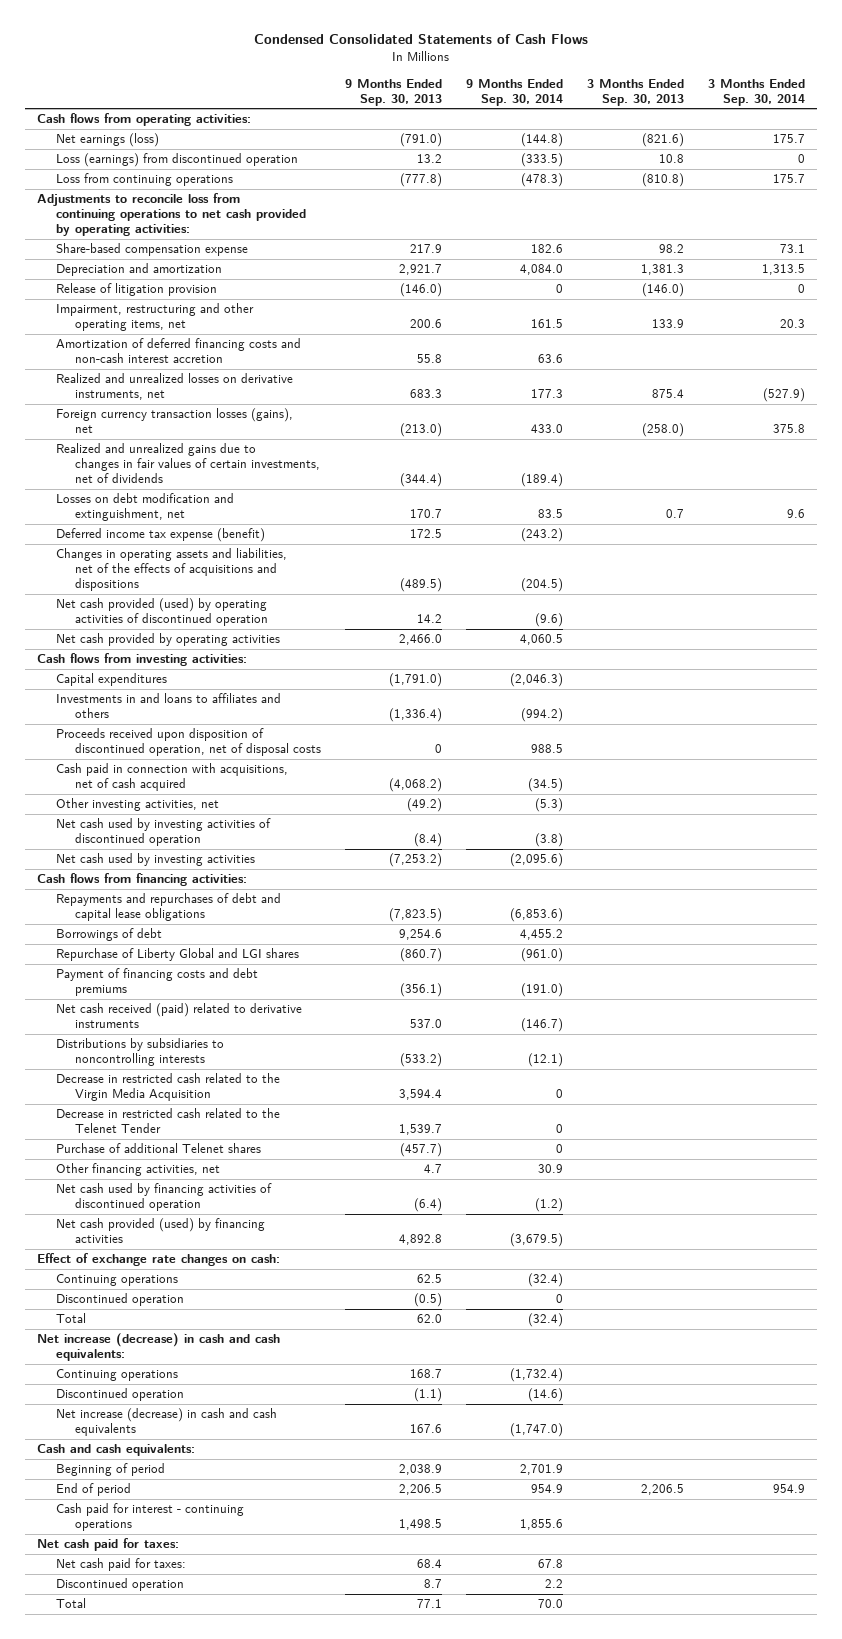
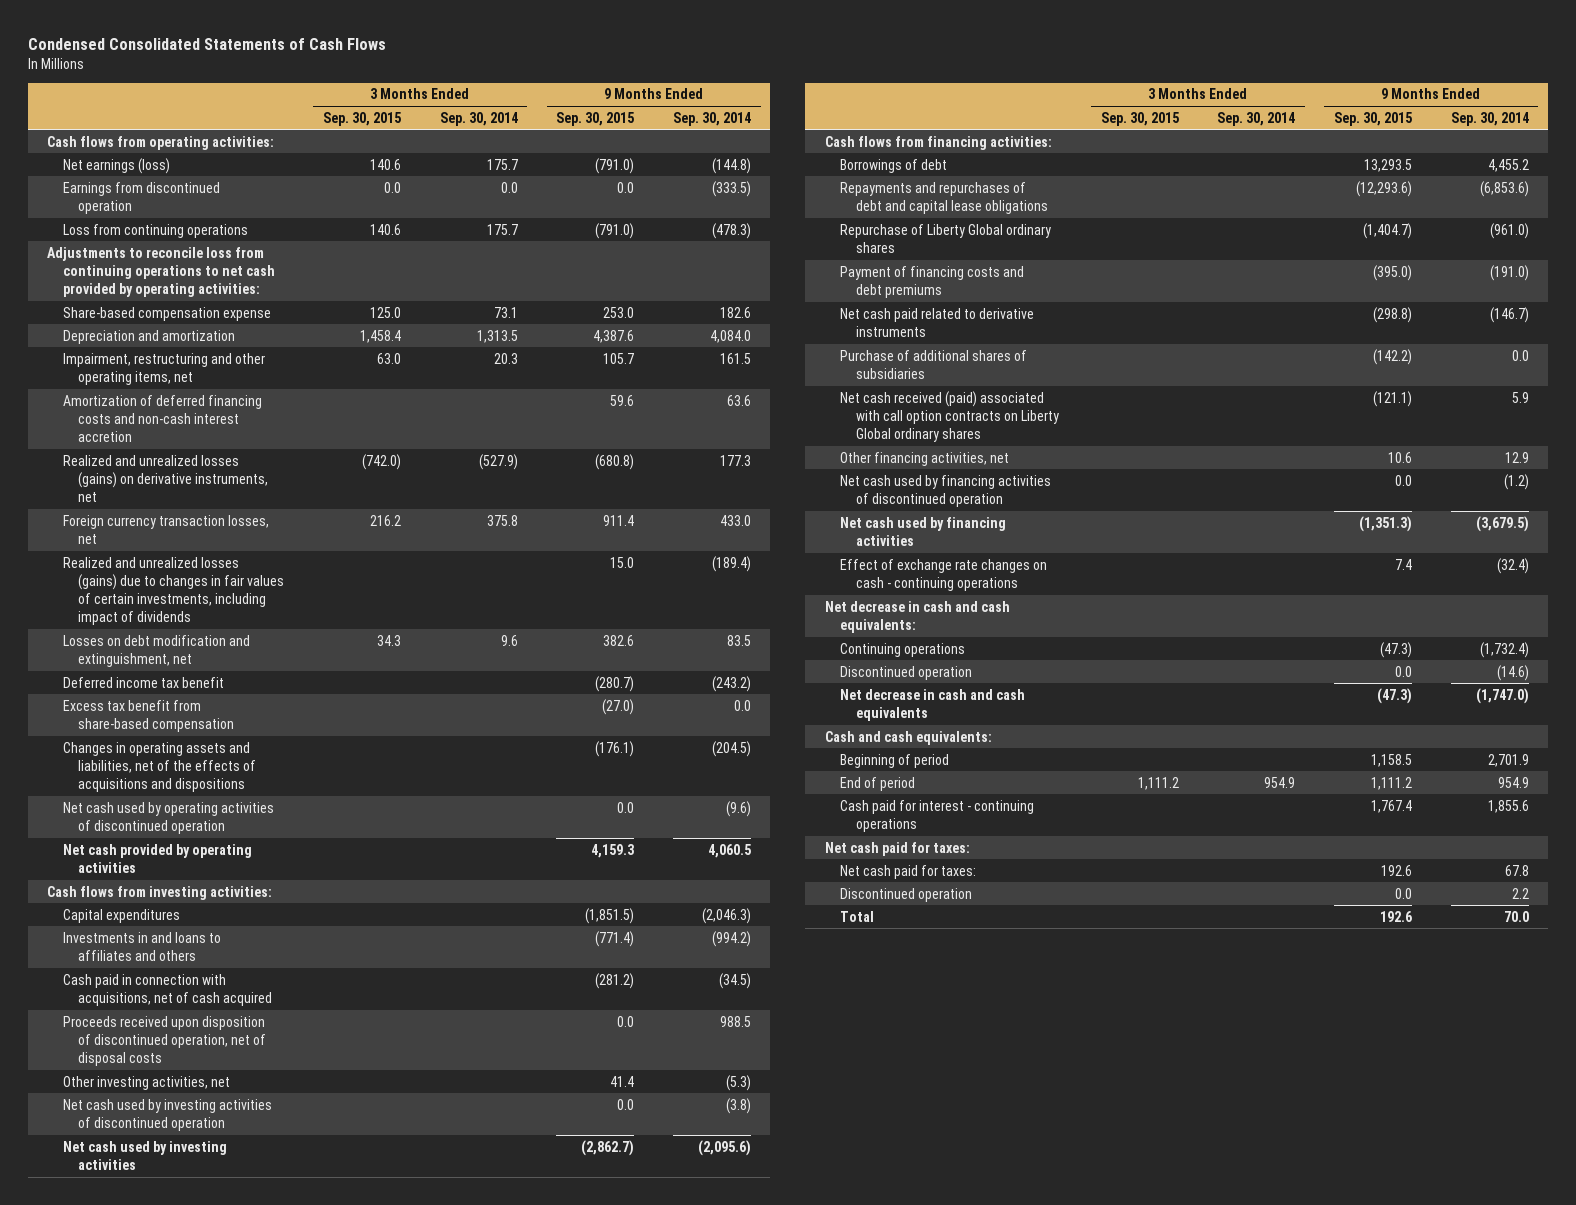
- | 9 Months Ended Sep. 30, 2013 | 9 Months Ended Sep. 30, 2014 | 3 Months Ended Sep. 30, 2013 | 3 Months Ended Sep. 30, 2014
+ | 3 Months Ended Sep. 30, 2015 | 3 Months Ended Sep. 30, 2014 | 9 Months Ended Sep. 30, 2015 | 9 Months Ended Sep. 30, 2014
- Loss (earnings) from discontinued operation | 13.2 | (333.5) | 10.8 | 0
+ Earnings from discontinued operation | 0.0 | 0.0 | 0.0 | (333.5)
- Release of litigation provision | (146.0) | 0 | (146.0) | 0
- Realized and unrealized losses on derivative instruments, net | 683.3 | 177.3 | 875.4 | (527.9)
- Foreign currency transaction losses (gains), net | (213.0) | 433.0 | (258.0) | 375.8
- Realized and unrealized gains due to changes in fair values of certain investments, net of dividends | (344.4) | (189.4) | |
+ Realized and unrealized losses (gains) on derivative instruments, net | (742.0) | (527.9) | (680.8) | 177.3
+ Foreign currency transaction losses, net | 216.2 | 375.8 | 911.4 | 433.0
+ Realized and unrealized losses (gains) due to changes in fair values of certain investments, including impact of dividends | | | 15.0 | (189.4)
- Deferred income tax expense (benefit) | 172.5 | (243.2) | |
+ Deferred income tax benefit | | | (280.7) | (243.2)
+ Excess tax benefit from share-based compensation | | | (27.0) | 0.0
- Net cash provided (used) by operating activities of discontinued operation | 14.2 | (9.6) | |
+ Net cash used by operating activities of discontinued operation | | | 0.0 | (9.6)
moved down: Proceeds received upon disposition of discontinued operation, net of disposal costs | | | 0.0 | 988.5
- Repurchase of Liberty Global and LGI shares | (860.7) | (961.0) | |
moved down: Repayments and repurchases of debt and capital lease obligations | | | (12,293.6) | (6,853.6)
+ Repurchase of Liberty Global ordinary shares | | | (1,404.7) | (961.0)
- Net cash received (paid) related to derivative instruments | 537.0 | (146.7) | |
- Distributions by subsidiaries to noncontrolling interests | (533.2) | (12.1) | |
- Decrease in restricted cash related to the Virgin Media Acquisition | 3,594.4 | 0 | |
- Decrease in restricted cash related to the Telenet Tender | 1,539.7 | 0 | |
- Purchase of additional Telenet shares | (457.7) | 0 | |
- Other financing activities, net | 4.7 | 30.9 | |
+ Net cash paid related to derivative instruments | | | (298.8) | (146.7)
+ Purchase of additional shares of subsidiaries | | | (142.2) | 0.0
+ Net cash received (paid) associated with call option contracts on Liberty Global ordinary shares | | | (121.1) | 5.9
+ Other financing activities, net | | | 10.6 | 12.9
- Net cash provided (used) by financing activities | 4,892.8 | (3,679.5) | |
- Effect of exchange rate changes on cash:
- Continuing operations | 62.5 | (32.4) | |
- Discontinued operation | (0.5) | 0 | |
- Total | 62.0 | (32.4) | |
- Net increase (decrease) in cash and cash equivalents:
+ Net cash used by financing activities | | | (1,351.3) | (3,679.5)
+ Effect of exchange rate changes on cash - continuing operations | | | 7.4 | (32.4)
+ Net decrease in cash and cash equivalents:
- Net increase (decrease) in cash and cash equivalents | 167.6 | (1,747.0) | |
+ Net decrease in cash and cash equivalents | | | (47.3) | (1,747.0)

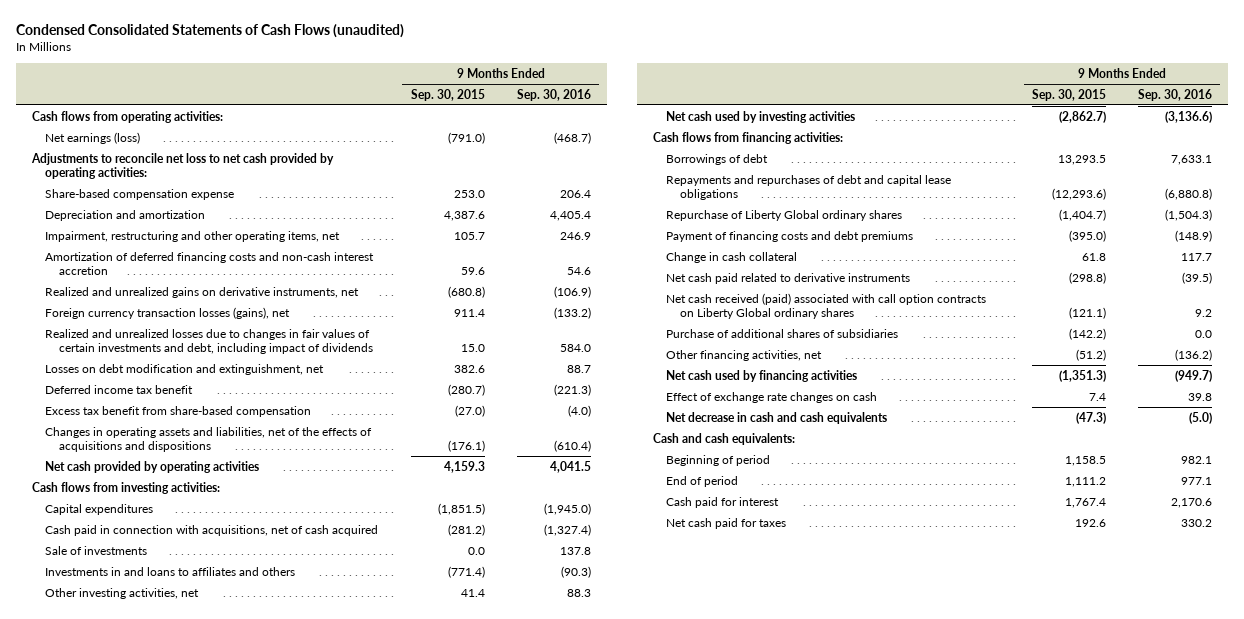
- Condensed Consolidated Statements of Cash Flows
+ Condensed Consolidated Statements of Cash Flows (unaudited)
- | 3 Months Ended Sep. 30, 2015 | 3 Months Ended Sep. 30, 2014 | 9 Months Ended Sep. 30, 2015 | 9 Months Ended Sep. 30, 2014
+ | 9 Months Ended Sep. 30, 2015 | 9 Months Ended Sep. 30, 2016
- Earnings from discontinued operation | 0.0 | 0.0 | 0.0 | (333.5)
- Loss from continuing operations | 140.6 | 175.7 | (791.0) | (478.3)
- Adjustments to reconcile loss from continuing operations to net cash provided by operating activities:
+ Adjustments to reconcile net loss to net cash provided by operating activities:
- Realized and unrealized losses (gains) on derivative instruments, net | (742.0) | (527.9) | (680.8) | 177.3
- Foreign currency transaction losses, net | 216.2 | 375.8 | 911.4 | 433.0
- Realized and unrealized losses (gains) due to changes in fair values of certain investments, including impact of dividends | | | 15.0 | (189.4)
+ Realized and unrealized gains on derivative instruments, net | (680.8) | (106.9)
+ Foreign currency transaction losses (gains), net | 911.4 | (133.2)
+ Realized and unrealized losses due to changes in fair values of certain investments and debt, including impact of dividends | 15.0 | 584.0
- Net cash used by operating activities of discontinued operation | | | 0.0 | (9.6)
- Proceeds received upon disposition of discontinued operation, net of disposal costs | | | 0.0 | 988.5
+ Sale of investments | 0.0 | 137.8
moved down: Investments in and loans to affiliates and others | (771.4) | (90.3)
- Net cash used by investing activities of discontinued operation | | | 0.0 | (3.8)
+ Change in cash collateral | 61.8 | 117.7
- Other financing activities, net | | | 10.6 | 12.9
- Net cash used by financing activities of discontinued operation | | | 0.0 | (1.2)
moved down: Purchase of additional shares of subsidiaries | (142.2) | 0.0
+ Other financing activities, net | (51.2) | (136.2)
- Effect of exchange rate changes on cash - continuing operations | | | 7.4 | (32.4)
- Net decrease in cash and cash equivalents:
- Continuing operations | | | (47.3) | (1,732.4)
- Discontinued operation | | | 0.0 | (14.6)
+ Effect of exchange rate changes on cash | 7.4 | 39.8
- Cash paid for interest - continuing operations | | | 1,767.4 | 1,855.6
- Net cash paid for taxes:
- Net cash paid for taxes: | | | 192.6 | 67.8
- Discontinued operation | | | 0.0 | 2.2
- Total | | | 192.6 | 70.0
+ Cash paid for interest | 1,767.4 | 2,170.6
+ Net cash paid for taxes | 192.6 | 330.2

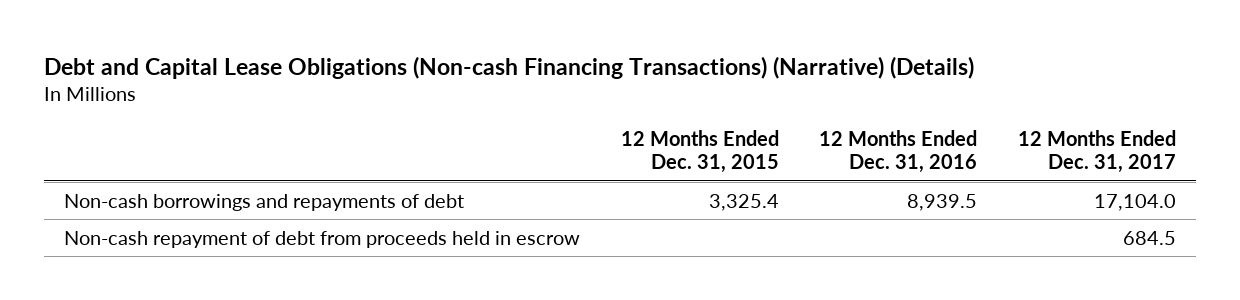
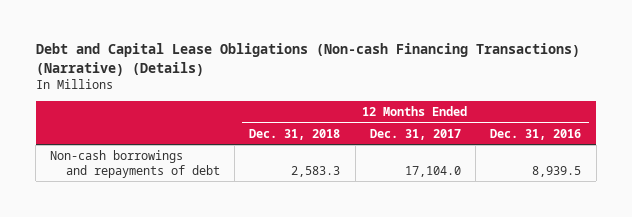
- | 12 Months Ended Dec. 31, 2015 | 12 Months Ended Dec. 31, 2016 | 12 Months Ended Dec. 31, 2017
+ | 12 Months Ended Dec. 31, 2018 | 12 Months Ended Dec. 31, 2017 | 12 Months Ended Dec. 31, 2016
- Non-cash repayment of debt from proceeds held in escrow | | | 684.5

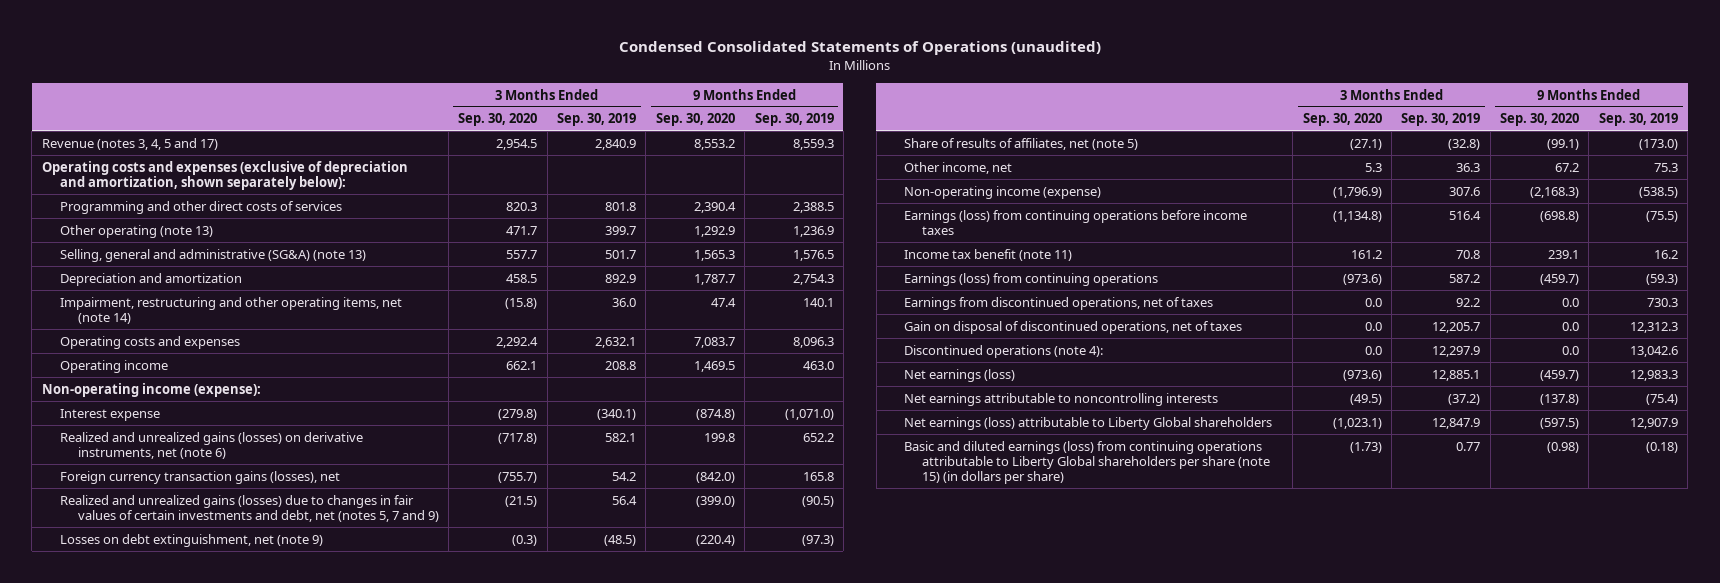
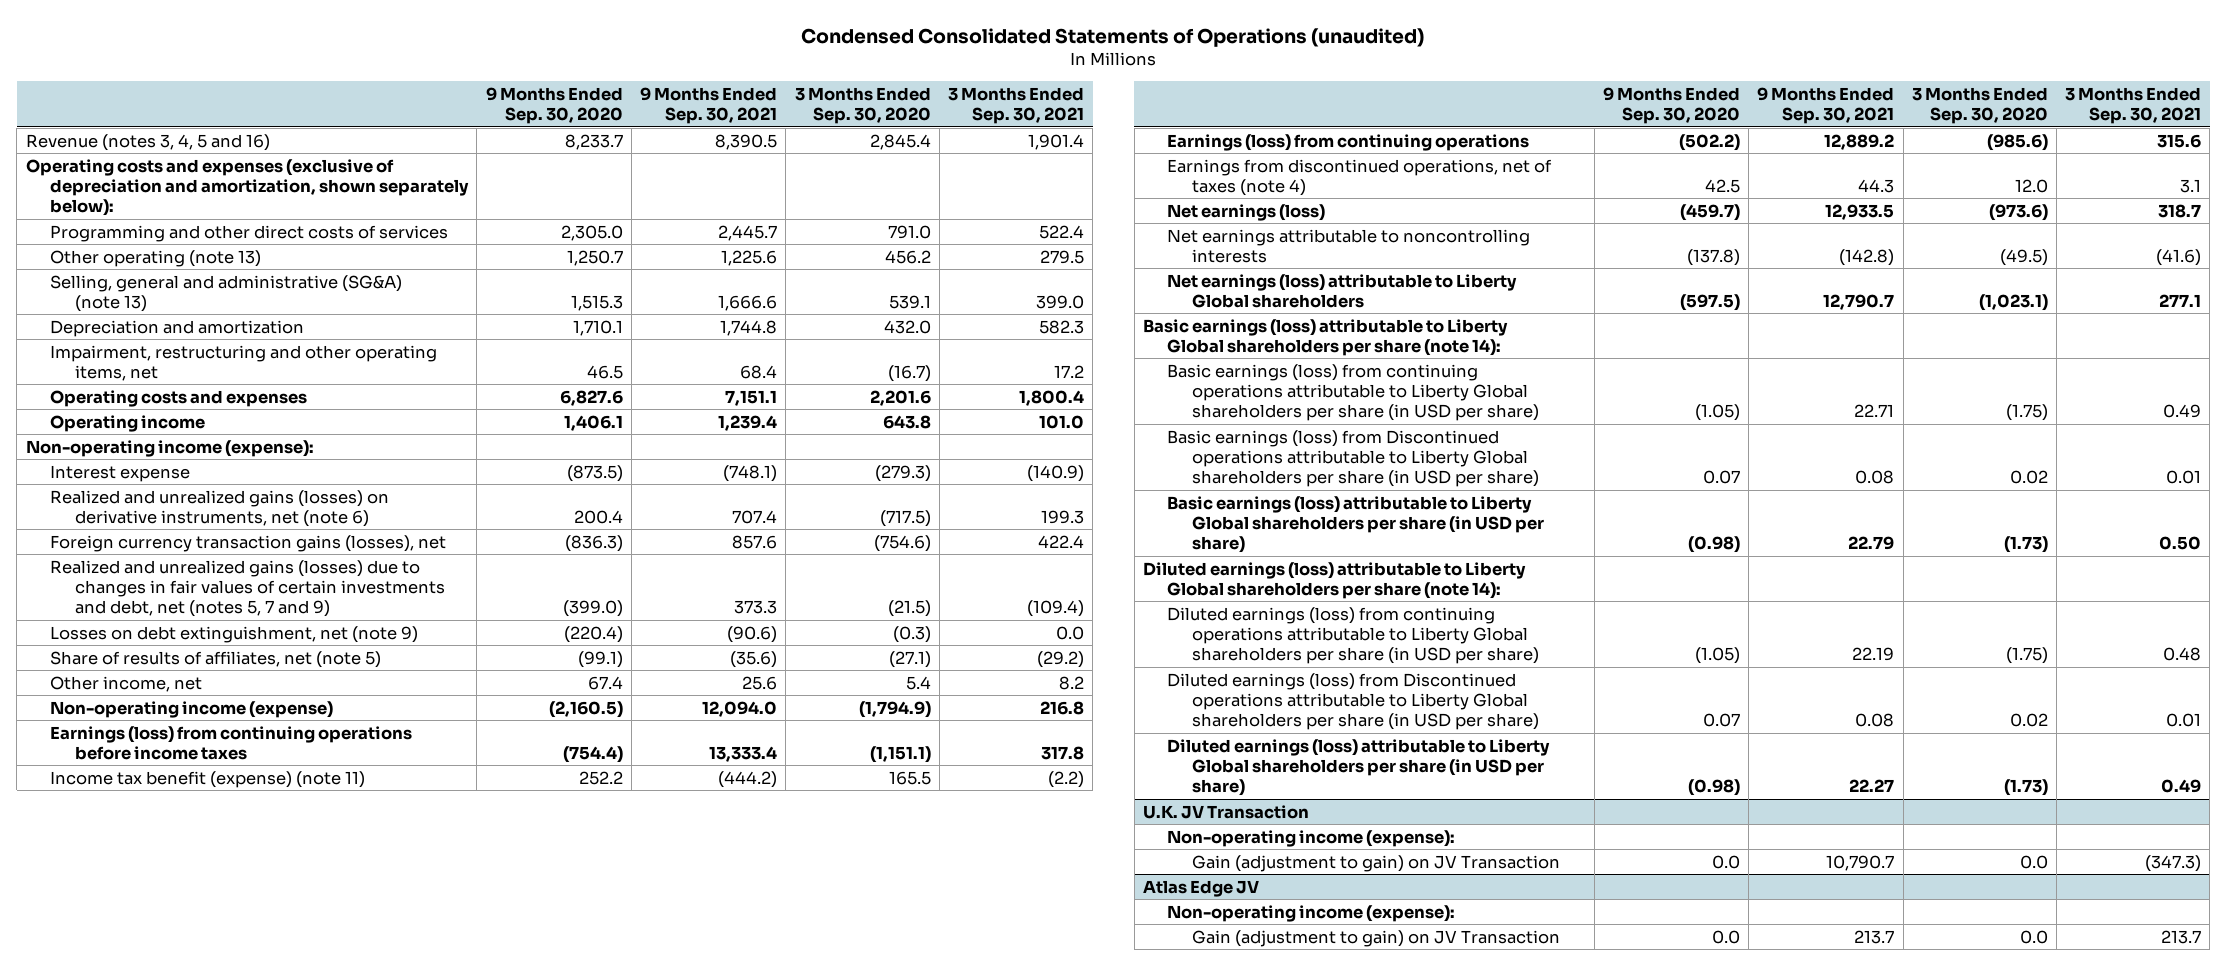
- | 3 Months Ended Sep. 30, 2020 | 3 Months Ended Sep. 30, 2019 | 9 Months Ended Sep. 30, 2020 | 9 Months Ended Sep. 30, 2019
+ | 9 Months Ended Sep. 30, 2020 | 9 Months Ended Sep. 30, 2021 | 3 Months Ended Sep. 30, 2020 | 3 Months Ended Sep. 30, 2021
- Revenue (notes 3, 4, 5 and 17) | 2,954.5 | 2,840.9 | 8,553.2 | 8,559.3
+ Revenue (notes 3, 4, 5 and 16) | 8,233.7 | 8,390.5 | 2,845.4 | 1,901.4
- Programming and other direct costs of services | 820.3 | 801.8 | 2,390.4 | 2,388.5
- Other operating (note 13) | 471.7 | 399.7 | 1,292.9 | 1,236.9
- Selling, general and administrative (SG&A) (note 13) | 557.7 | 501.7 | 1,565.3 | 1,576.5
- Depreciation and amortization | 458.5 | 892.9 | 1,787.7 | 2,754.3
- Impairment, restructuring and other operating items, net (note 14) | (15.8) | 36.0 | 47.4 | 140.1
- Operating costs and expenses | 2,292.4 | 2,632.1 | 7,083.7 | 8,096.3
- Operating income | 662.1 | 208.8 | 1,469.5 | 463.0
+ Programming and other direct costs of services | 2,305.0 | 2,445.7 | 791.0 | 522.4
+ Other operating (note 13) | 1,250.7 | 1,225.6 | 456.2 | 279.5
+ Selling, general and administrative (SG&A) (note 13) | 1,515.3 | 1,666.6 | 539.1 | 399.0
+ Depreciation and amortization | 1,710.1 | 1,744.8 | 432.0 | 582.3
+ Impairment, restructuring and other operating items, net | 46.5 | 68.4 | (16.7) | 17.2
+ Operating costs and expenses | 6,827.6 | 7,151.1 | 2,201.6 | 1,800.4
+ Operating income | 1,406.1 | 1,239.4 | 643.8 | 101.0
- Interest expense | (279.8) | (340.1) | (874.8) | (1,071.0)
- Realized and unrealized gains (losses) on derivative instruments, net (note 6) | (717.8) | 582.1 | 199.8 | 652.2
- Foreign currency transaction gains (losses), net | (755.7) | 54.2 | (842.0) | 165.8
+ Interest expense | (873.5) | (748.1) | (279.3) | (140.9)
+ Realized and unrealized gains (losses) on derivative instruments, net (note 6) | 200.4 | 707.4 | (717.5) | 199.3
+ Foreign currency transaction gains (losses), net | (836.3) | 857.6 | (754.6) | 422.4
- Other income, net | 5.3 | 36.3 | 67.2 | 75.3
- Non-operating income (expense) | (1,796.9) | 307.6 | (2,168.3) | (538.5)
- Earnings (loss) from continuing operations before income taxes | (1,134.8) | 516.4 | (698.8) | (75.5)
- Income tax benefit (note 11) | 161.2 | 70.8 | 239.1 | 16.2
- Earnings (loss) from continuing operations | (973.6) | 587.2 | (459.7) | (59.3)
- Earnings from discontinued operations, net of taxes | 0.0 | 92.2 | 0.0 | 730.3
- Gain on disposal of discontinued operations, net of taxes | 0.0 | 12,205.7 | 0.0 | 12,312.3
- Discontinued operations (note 4): | 0.0 | 12,297.9 | 0.0 | 13,042.6
+ Other income, net | 67.4 | 25.6 | 5.4 | 8.2
+ Non-operating income (expense) | (2,160.5) | 12,094.0 | (1,794.9) | 216.8
+ Earnings (loss) from continuing operations before income taxes | (754.4) | 13,333.4 | (1,151.1) | 317.8
+ Income tax benefit (expense) (note 11) | 252.2 | (444.2) | 165.5 | (2.2)
+ Earnings (loss) from continuing operations | (502.2) | 12,889.2 | (985.6) | 315.6
+ Earnings from discontinued operations, net of taxes (note 4) | 42.5 | 44.3 | 12.0 | 3.1
- Basic and diluted earnings (loss) from continuing operations attributable to Liberty Global shareholders per share (note 15) (in dollars per share) | (1.73) | 0.77 | (0.98) | (0.18)
+ Basic earnings (loss) attributable to Liberty Global shareholders per share (note 14):
+ Basic earnings (loss) from continuing operations attributable to Liberty Global shareholders per share (in USD per share) | (1.05) | 22.71 | (1.75) | 0.49
+ Basic earnings (loss) from Discontinued operations attributable to Liberty Global shareholders per share (in USD per share) | 0.07 | 0.08 | 0.02 | 0.01
+ Basic earnings (loss) attributable to Liberty Global shareholders per share (in USD per share) | (0.98) | 22.79 | (1.73) | 0.50
+ Diluted earnings (loss) attributable to Liberty Global shareholders per share (note 14):
+ Diluted earnings (loss) from continuing operations attributable to Liberty Global shareholders per share (in USD per share) | (1.05) | 22.19 | (1.75) | 0.48
+ Diluted earnings (loss) from Discontinued operations attributable to Liberty Global shareholders per share (in USD per share) | 0.07 | 0.08 | 0.02 | 0.01
+ Diluted earnings (loss) attributable to Liberty Global shareholders per share (in USD per share) | (0.98) | 22.27 | (1.73) | 0.49
+ U.K. JV Transaction
+ Non-operating income (expense):
+ Gain (adjustment to gain) on JV Transaction | 0.0 | 10,790.7 | 0.0 | (347.3)
+ Atlas Edge JV
+ Non-operating income (expense):
+ Gain (adjustment to gain) on JV Transaction | 0.0 | 213.7 | 0.0 | 213.7

